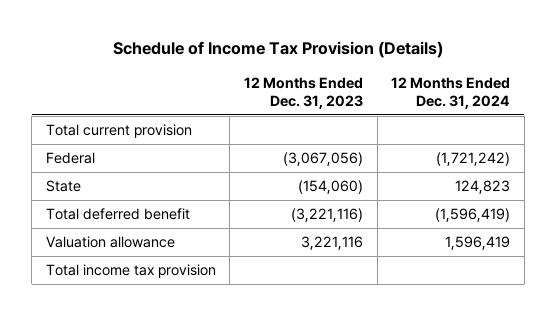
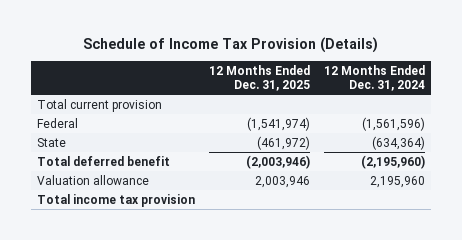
- | 12 Months Ended Dec. 31, 2023 | 12 Months Ended Dec. 31, 2024
+ | 12 Months Ended Dec. 31, 2025 | 12 Months Ended Dec. 31, 2024
- Federal | (3,067,056) | (1,721,242)
- State | (154,060) | 124,823
- Total deferred benefit | (3,221,116) | (1,596,419)
- Valuation allowance | 3,221,116 | 1,596,419
+ Federal | (1,541,974) | (1,561,596)
+ State | (461,972) | (634,364)
+ Total deferred benefit | (2,003,946) | (2,195,960)
+ Valuation allowance | 2,003,946 | 2,195,960

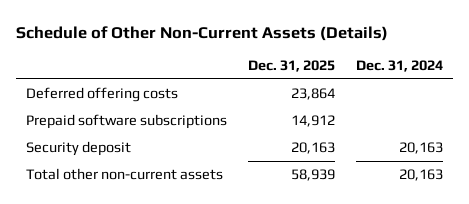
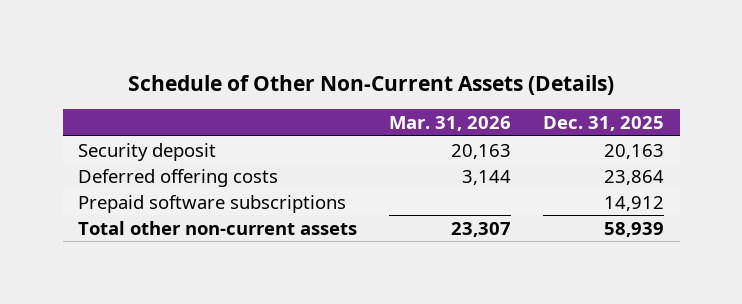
- | Dec. 31, 2025 | Dec. 31, 2024
+ | Mar. 31, 2026 | Dec. 31, 2025
moved up: Security deposit | 20,163 | 20,163

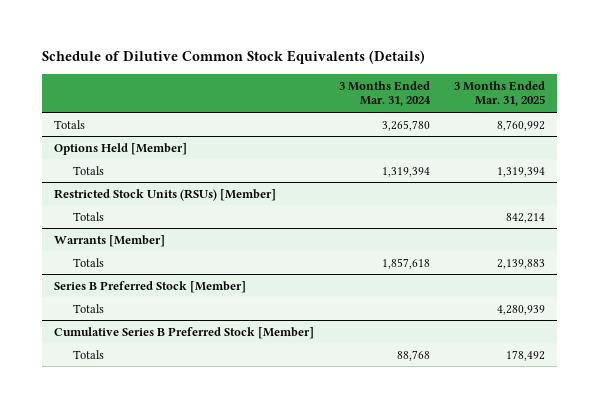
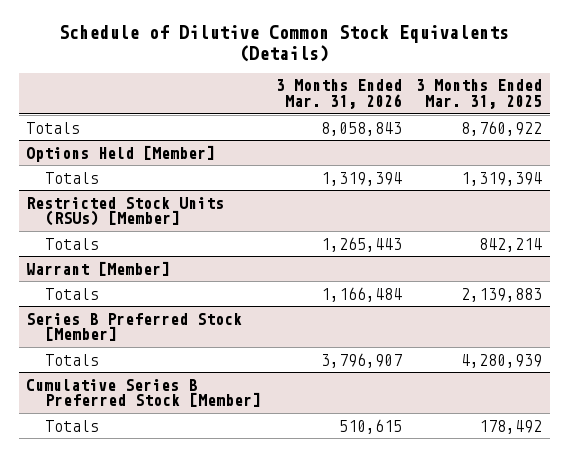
- | 3 Months Ended Mar. 31, 2024 | 3 Months Ended Mar. 31, 2025
+ | 3 Months Ended Mar. 31, 2026 | 3 Months Ended Mar. 31, 2025
- Totals | 3,265,780 | 8,760,992
+ Totals | 8,058,843 | 8,760,922
- Warrants [Member]
+ Warrant [Member]

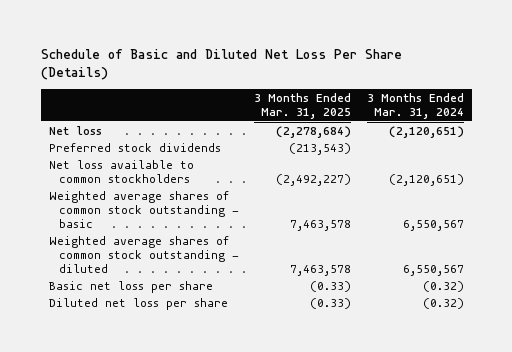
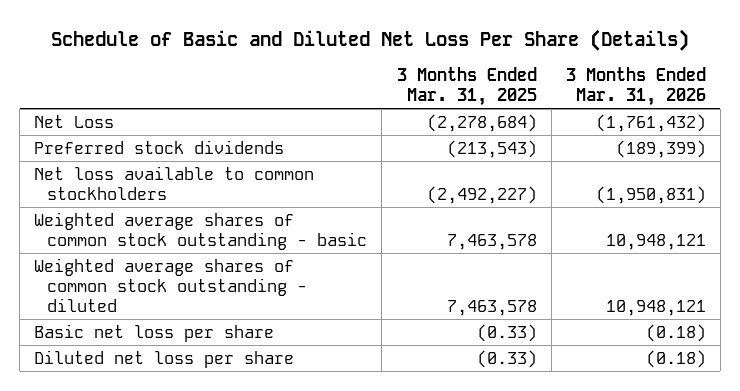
- | 3 Months Ended Mar. 31, 2025 | 3 Months Ended Mar. 31, 2024
+ | 3 Months Ended Mar. 31, 2025 | 3 Months Ended Mar. 31, 2026
- Net loss | (2,278,684) | (2,120,651)
+ Net Loss | (2,278,684) | (1,761,432)

